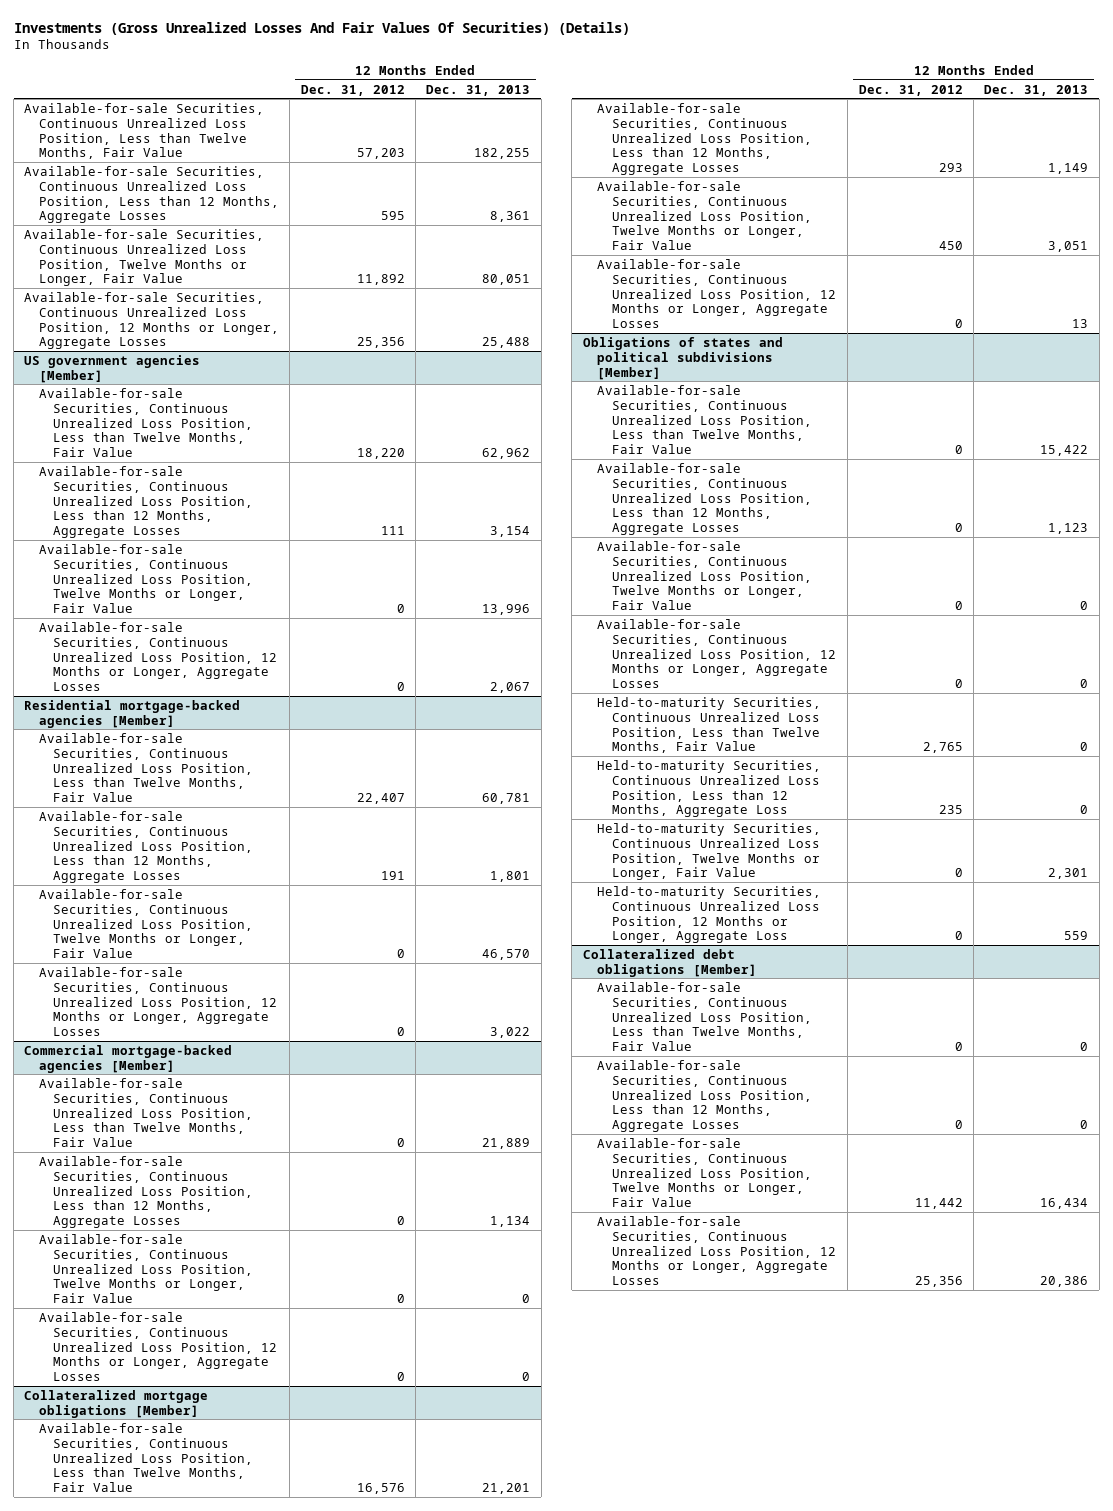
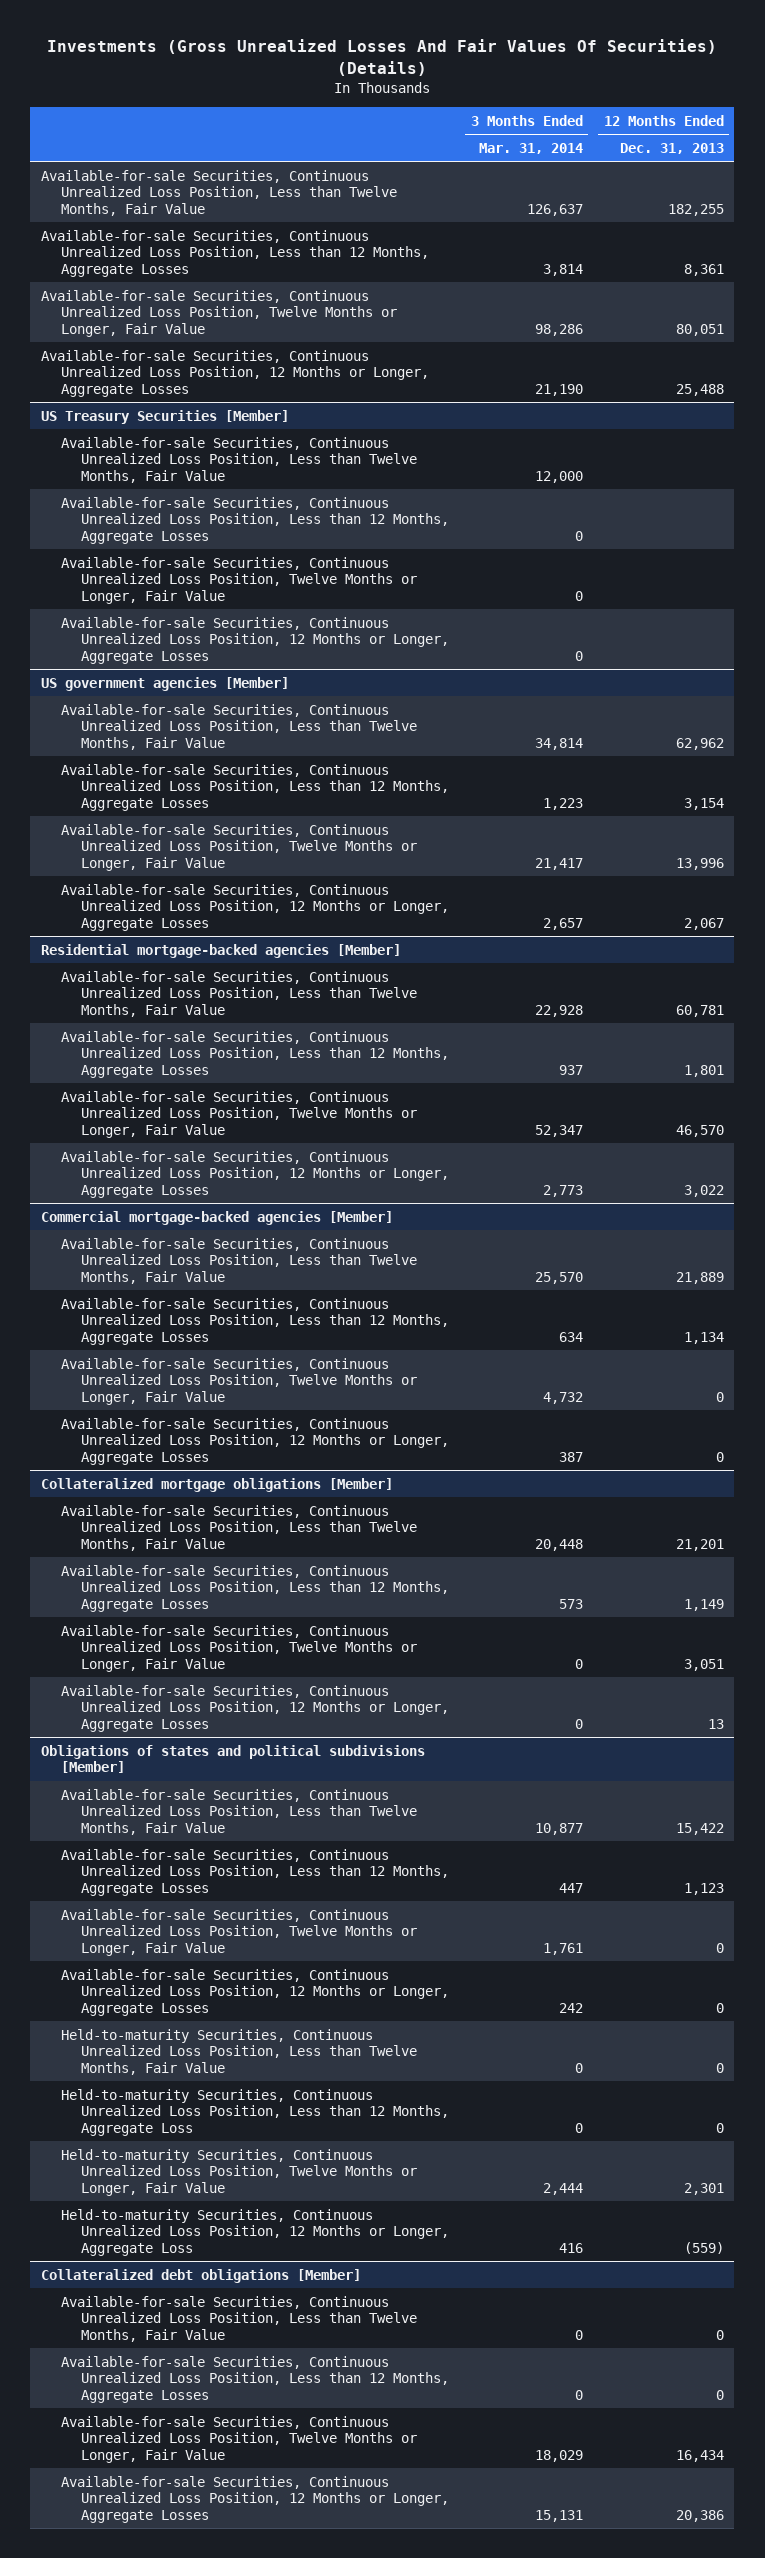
- | 12 Months Ended Dec. 31, 2012 | 12 Months Ended Dec. 31, 2013
+ | 3 Months Ended Mar. 31, 2014 | 12 Months Ended Dec. 31, 2013
+ US Treasury Securities [Member]
+ Available-for-sale Securities, Continuous Unrealized Loss Position, Less than Twelve Months, Fair Value | 12,000 |
+ Available-for-sale Securities, Continuous Unrealized Loss Position, Less than 12 Months, Aggregate Losses | 0 |
+ Available-for-sale Securities, Continuous Unrealized Loss Position, Twelve Months or Longer, Fair Value | 0 |
+ Available-for-sale Securities, Continuous Unrealized Loss Position, 12 Months or Longer, Aggregate Losses | 0 |
@ Obligations of states and political subdivisions [Member]
- Held-to-maturity Securities, Continuous Unrealized Loss Position, 12 Months or Longer, Aggregate Loss | 0 | 559
+ Held-to-maturity Securities, Continuous Unrealized Loss Position, 12 Months or Longer, Aggregate Loss | 416 | (559)

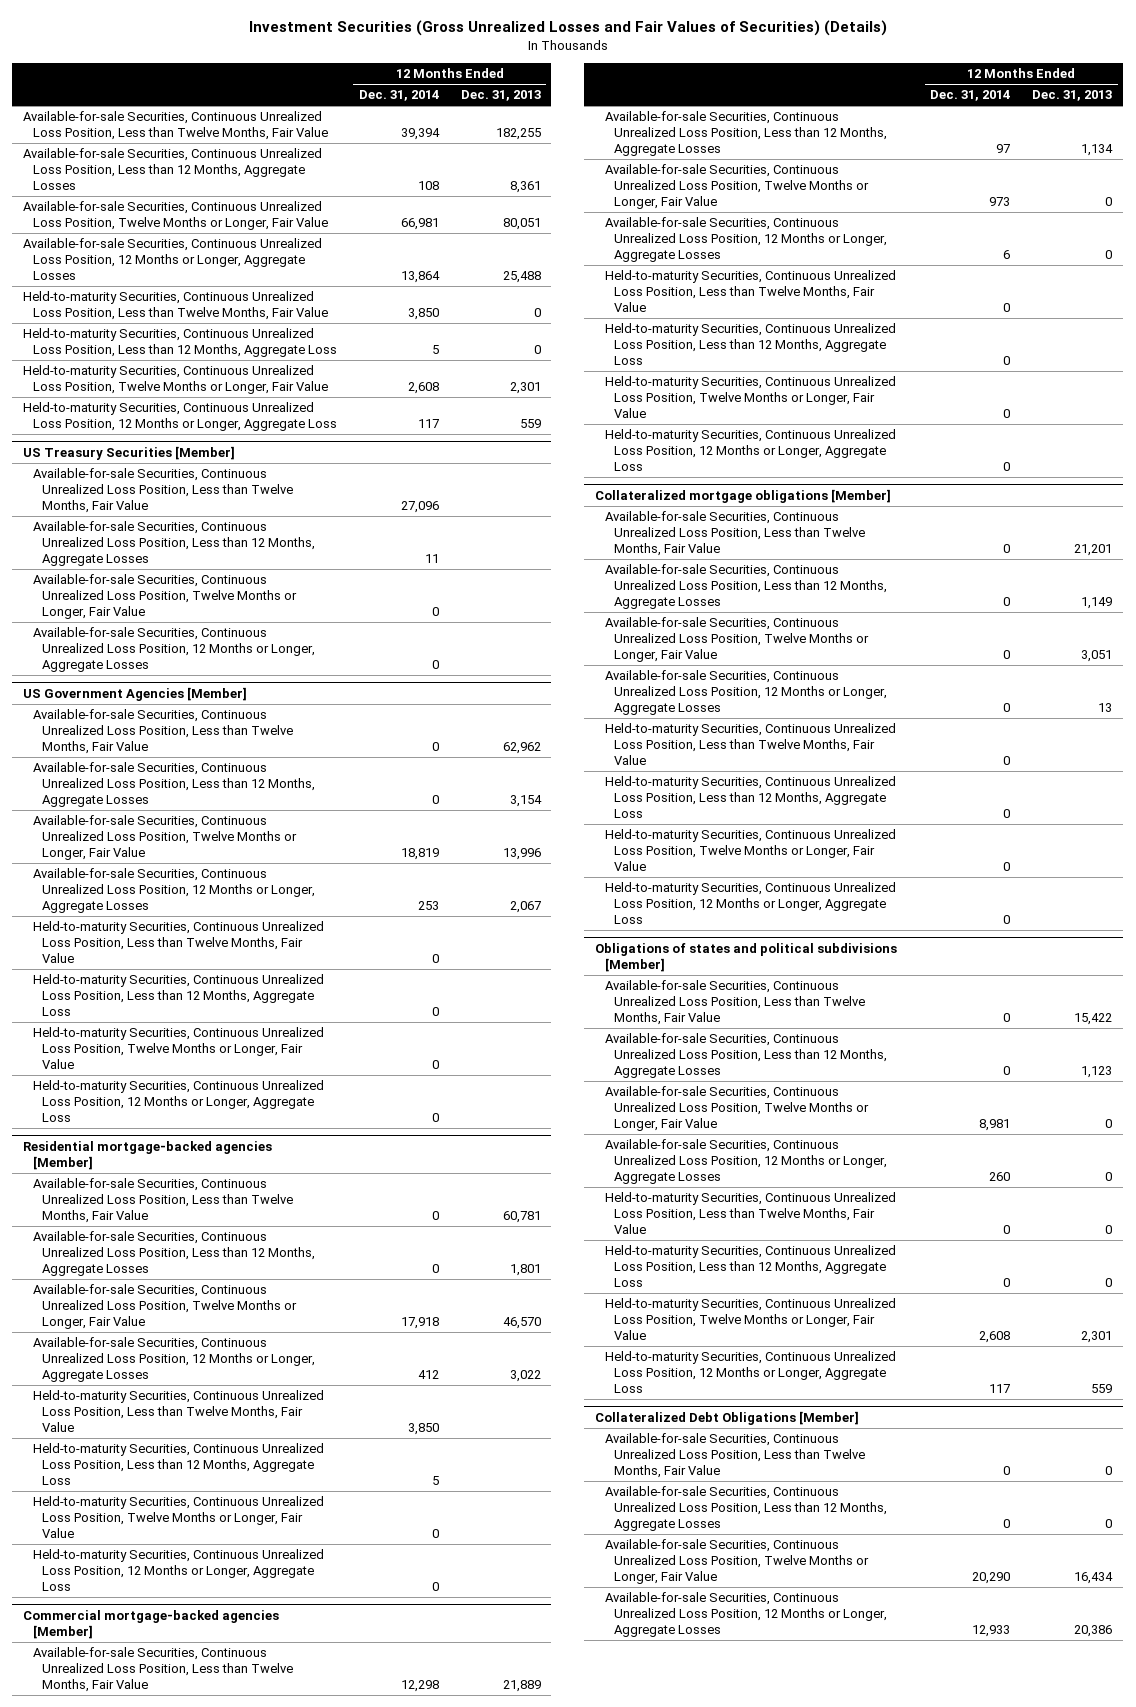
- Investments (Gross Unrealized Losses And Fair Values Of Securities) (Details)
+ Investment Securities (Gross Unrealized Losses and Fair Values of Securities) (Details)
- | 3 Months Ended Mar. 31, 2014 | 12 Months Ended Dec. 31, 2013
+ | 12 Months Ended Dec. 31, 2014 | 12 Months Ended Dec. 31, 2013
+ Held-to-maturity Securities, Continuous Unrealized Loss Position, Less than Twelve Months, Fair Value | 3,850 | 0
+ Held-to-maturity Securities, Continuous Unrealized Loss Position, Less than 12 Months, Aggregate Loss | 5 | 0
+ Held-to-maturity Securities, Continuous Unrealized Loss Position, Twelve Months or Longer, Fair Value | 2,608 | 2,301
+ Held-to-maturity Securities, Continuous Unrealized Loss Position, 12 Months or Longer, Aggregate Loss | 117 | 559
- US government agencies [Member]
+ US Government Agencies [Member]
+ Held-to-maturity Securities, Continuous Unrealized Loss Position, Less than Twelve Months, Fair Value | 0 |
+ Held-to-maturity Securities, Continuous Unrealized Loss Position, Less than 12 Months, Aggregate Loss | 0 |
+ Held-to-maturity Securities, Continuous Unrealized Loss Position, Twelve Months or Longer, Fair Value | 0 |
+ Held-to-maturity Securities, Continuous Unrealized Loss Position, 12 Months or Longer, Aggregate Loss | 0 |
@ Residential mortgage-backed agencies [Member]
+ Held-to-maturity Securities, Continuous Unrealized Loss Position, Less than Twelve Months, Fair Value | 3,850 |
+ Held-to-maturity Securities, Continuous Unrealized Loss Position, Less than 12 Months, Aggregate Loss | 5 |
+ Held-to-maturity Securities, Continuous Unrealized Loss Position, Twelve Months or Longer, Fair Value | 0 |
+ Held-to-maturity Securities, Continuous Unrealized Loss Position, 12 Months or Longer, Aggregate Loss | 0 |
@ Commercial mortgage-backed agencies [Member]
+ Held-to-maturity Securities, Continuous Unrealized Loss Position, Less than Twelve Months, Fair Value | 0 |
+ Held-to-maturity Securities, Continuous Unrealized Loss Position, Less than 12 Months, Aggregate Loss | 0 |
+ Held-to-maturity Securities, Continuous Unrealized Loss Position, Twelve Months or Longer, Fair Value | 0 |
+ Held-to-maturity Securities, Continuous Unrealized Loss Position, 12 Months or Longer, Aggregate Loss | 0 |
@ Collateralized mortgage obligations [Member]
+ Held-to-maturity Securities, Continuous Unrealized Loss Position, Less than Twelve Months, Fair Value | 0 |
+ Held-to-maturity Securities, Continuous Unrealized Loss Position, Less than 12 Months, Aggregate Loss | 0 |
+ Held-to-maturity Securities, Continuous Unrealized Loss Position, Twelve Months or Longer, Fair Value | 0 |
+ Held-to-maturity Securities, Continuous Unrealized Loss Position, 12 Months or Longer, Aggregate Loss | 0 |
@ Obligations of states and political subdivisions [Member]
- Held-to-maturity Securities, Continuous Unrealized Loss Position, 12 Months or Longer, Aggregate Loss | 416 | (559)
- Collateralized debt obligations [Member]
@ Obligations of states and political subdivisions [Member]
+ Held-to-maturity Securities, Continuous Unrealized Loss Position, 12 Months or Longer, Aggregate Loss | 117 | 559
+ Collateralized Debt Obligations [Member]

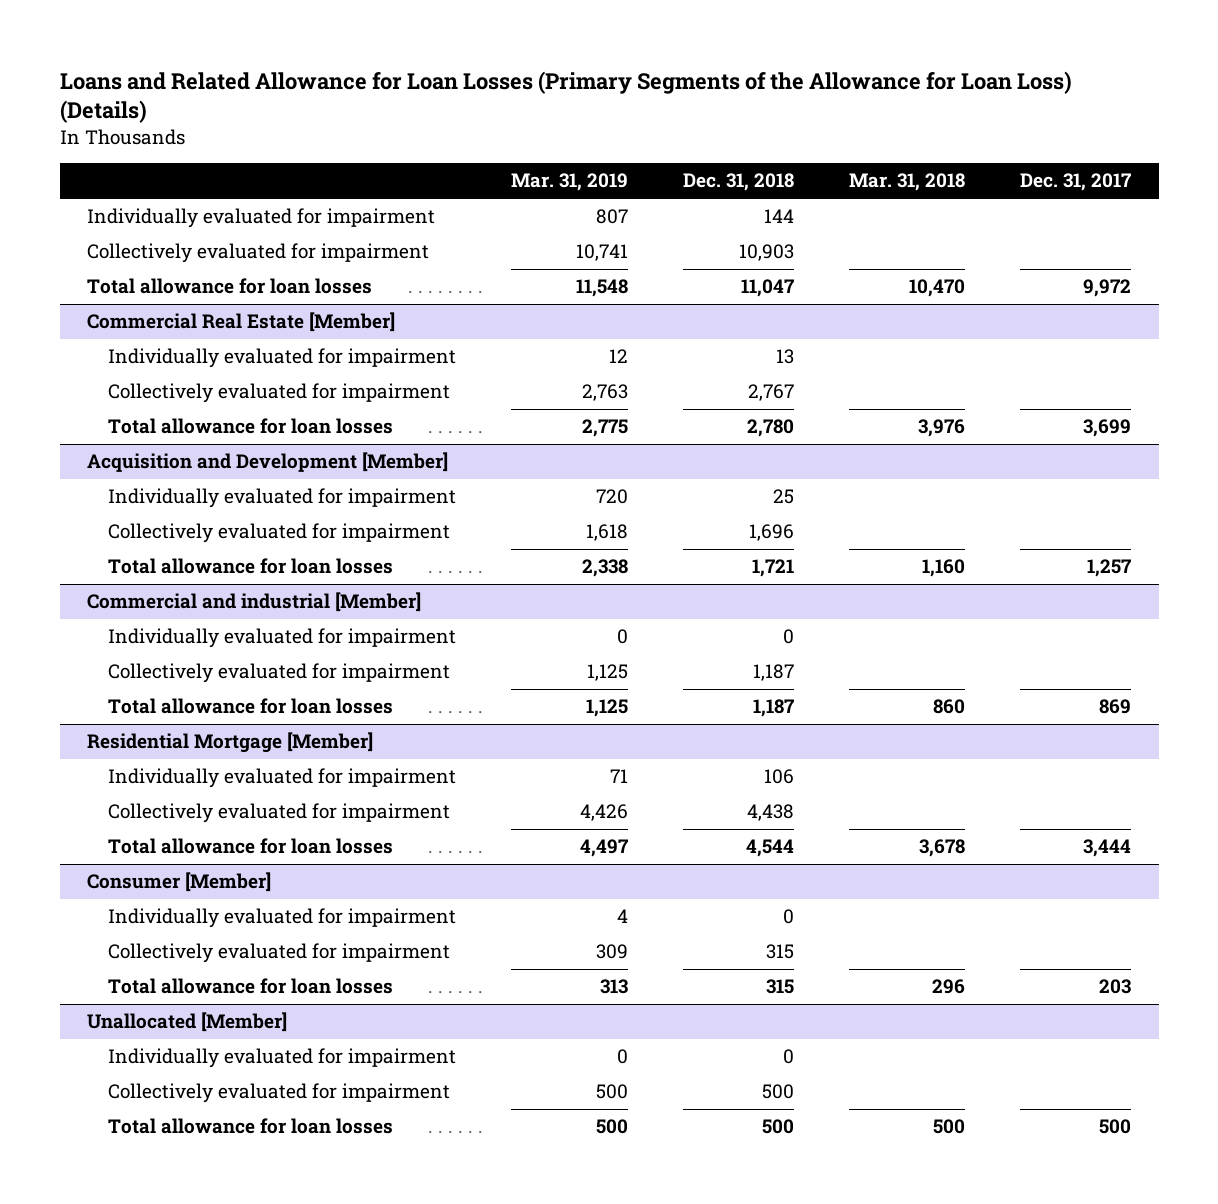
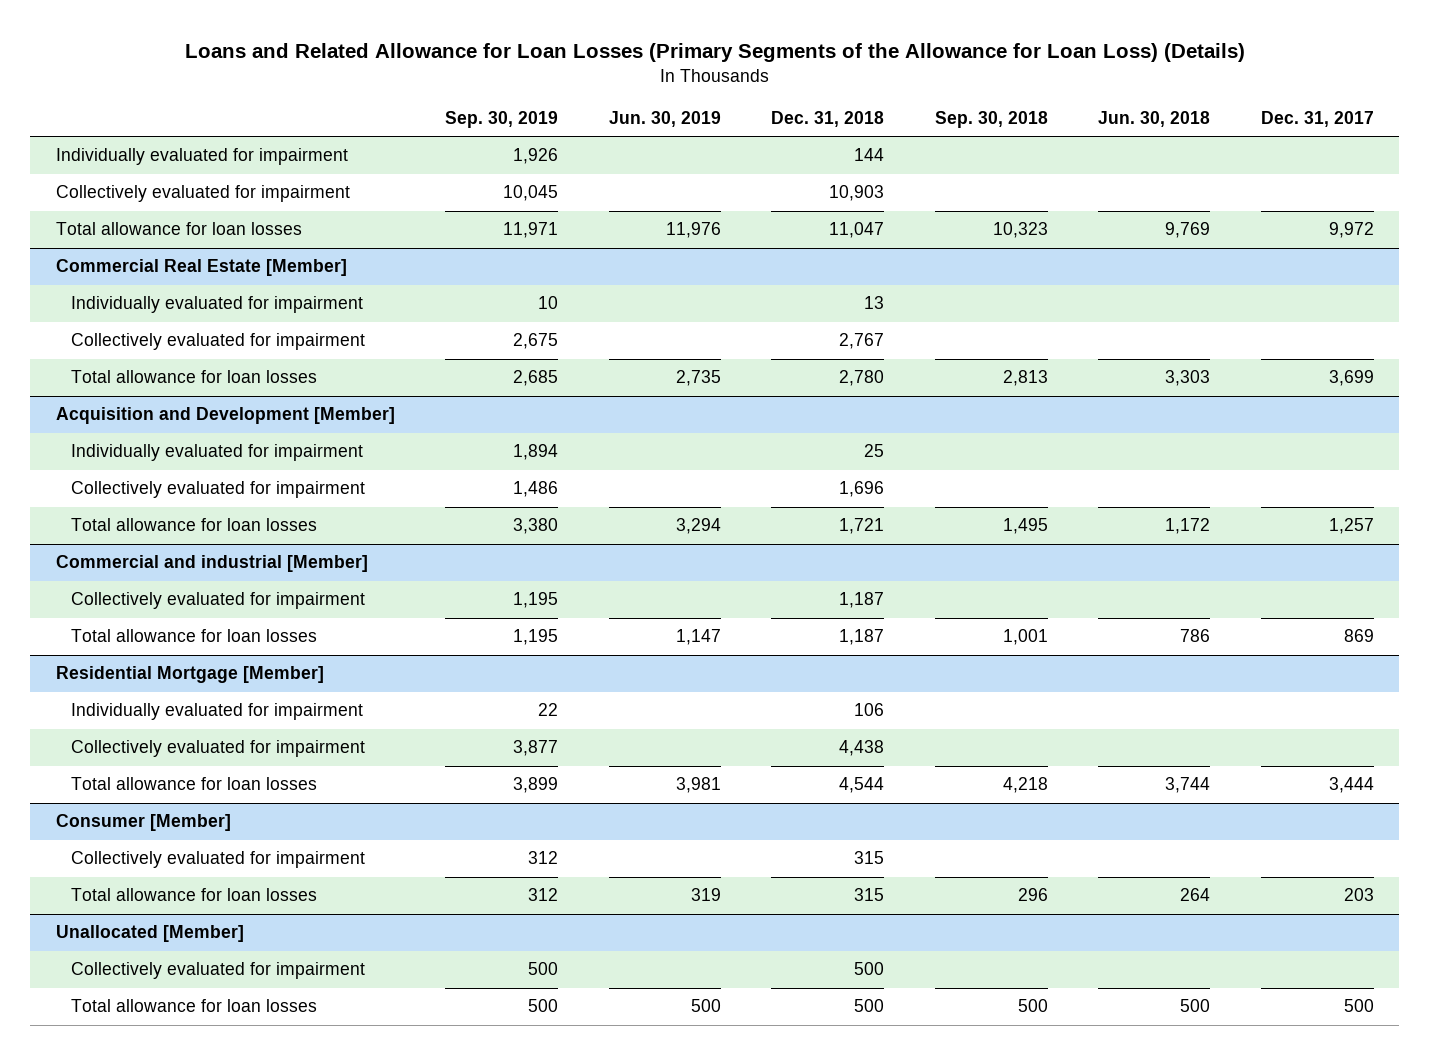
- | Mar. 31, 2019 | Dec. 31, 2018 | Mar. 31, 2018 | Dec. 31, 2017
+ | Sep. 30, 2019 | Jun. 30, 2019 | Dec. 31, 2018 | Sep. 30, 2018 | Jun. 30, 2018 | Dec. 31, 2017
@ Commercial and industrial [Member]
- Individually evaluated for impairment | 0 | 0 | |
@ Consumer [Member]
- Individually evaluated for impairment | 4 | 0 | |
@ Unallocated [Member]
- Individually evaluated for impairment | 0 | 0 | |

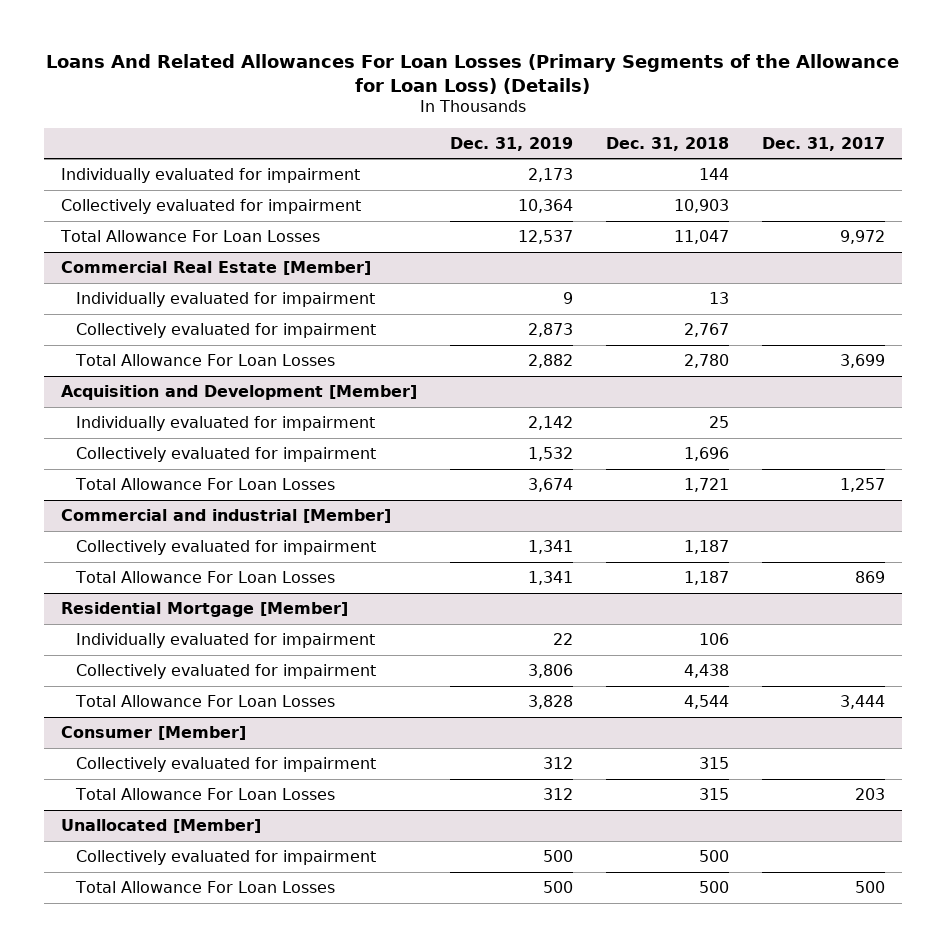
- Loans and Related Allowance for Loan Losses (Primary Segments of the Allowance for Loan Loss) (Details)
+ Loans And Related Allowances For Loan Losses (Primary Segments of the Allowance for Loan Loss) (Details)
- | Sep. 30, 2019 | Jun. 30, 2019 | Dec. 31, 2018 | Sep. 30, 2018 | Jun. 30, 2018 | Dec. 31, 2017
+ | Dec. 31, 2019 | Dec. 31, 2018 | Dec. 31, 2017
- Total allowance for loan losses | 11,971 | 11,976 | 11,047 | 10,323 | 9,769 | 9,972
+ Total Allowance For Loan Losses | 12,537 | 11,047 | 9,972
@ Commercial Real Estate [Member]
- Total allowance for loan losses | 2,685 | 2,735 | 2,780 | 2,813 | 3,303 | 3,699
+ Total Allowance For Loan Losses | 2,882 | 2,780 | 3,699
@ Acquisition and Development [Member]
- Total allowance for loan losses | 3,380 | 3,294 | 1,721 | 1,495 | 1,172 | 1,257
+ Total Allowance For Loan Losses | 3,674 | 1,721 | 1,257
@ Commercial and industrial [Member]
- Total allowance for loan losses | 1,195 | 1,147 | 1,187 | 1,001 | 786 | 869
+ Total Allowance For Loan Losses | 1,341 | 1,187 | 869
@ Residential Mortgage [Member]
- Total allowance for loan losses | 3,899 | 3,981 | 4,544 | 4,218 | 3,744 | 3,444
+ Total Allowance For Loan Losses | 3,828 | 4,544 | 3,444
@ Consumer [Member]
- Total allowance for loan losses | 312 | 319 | 315 | 296 | 264 | 203
+ Total Allowance For Loan Losses | 312 | 315 | 203
@ Unallocated [Member]
- Total allowance for loan losses | 500 | 500 | 500 | 500 | 500 | 500
+ Total Allowance For Loan Losses | 500 | 500 | 500

